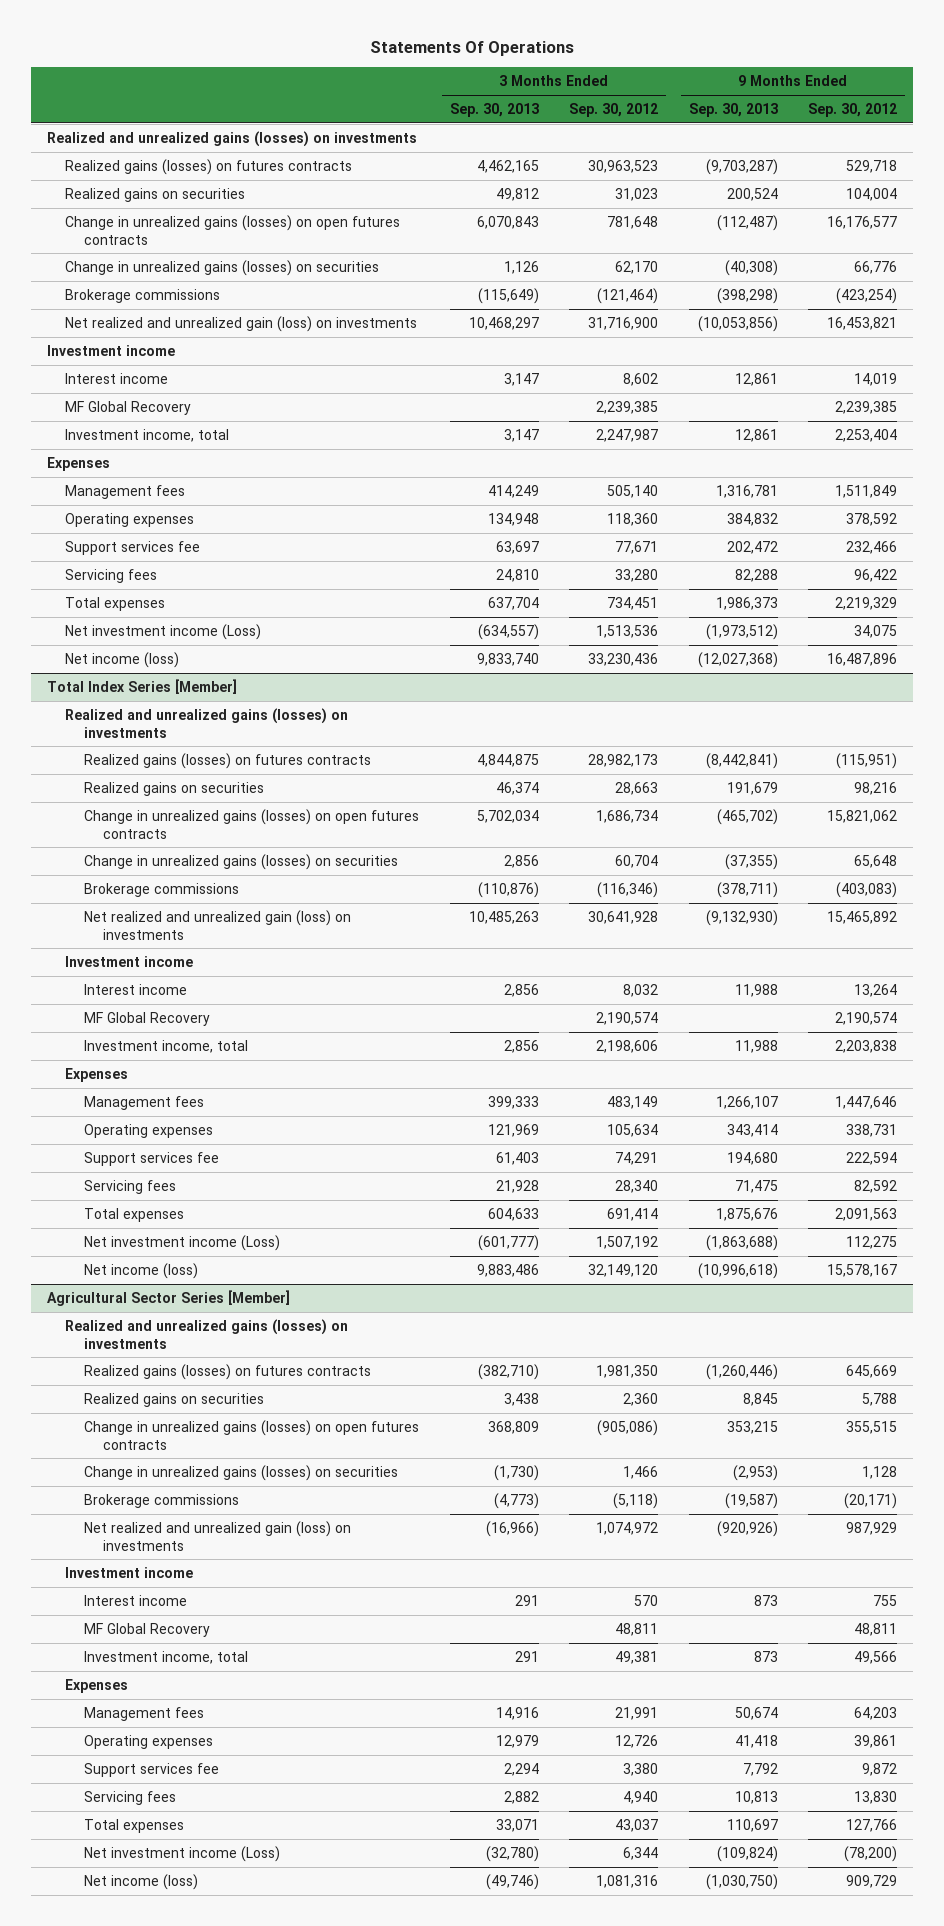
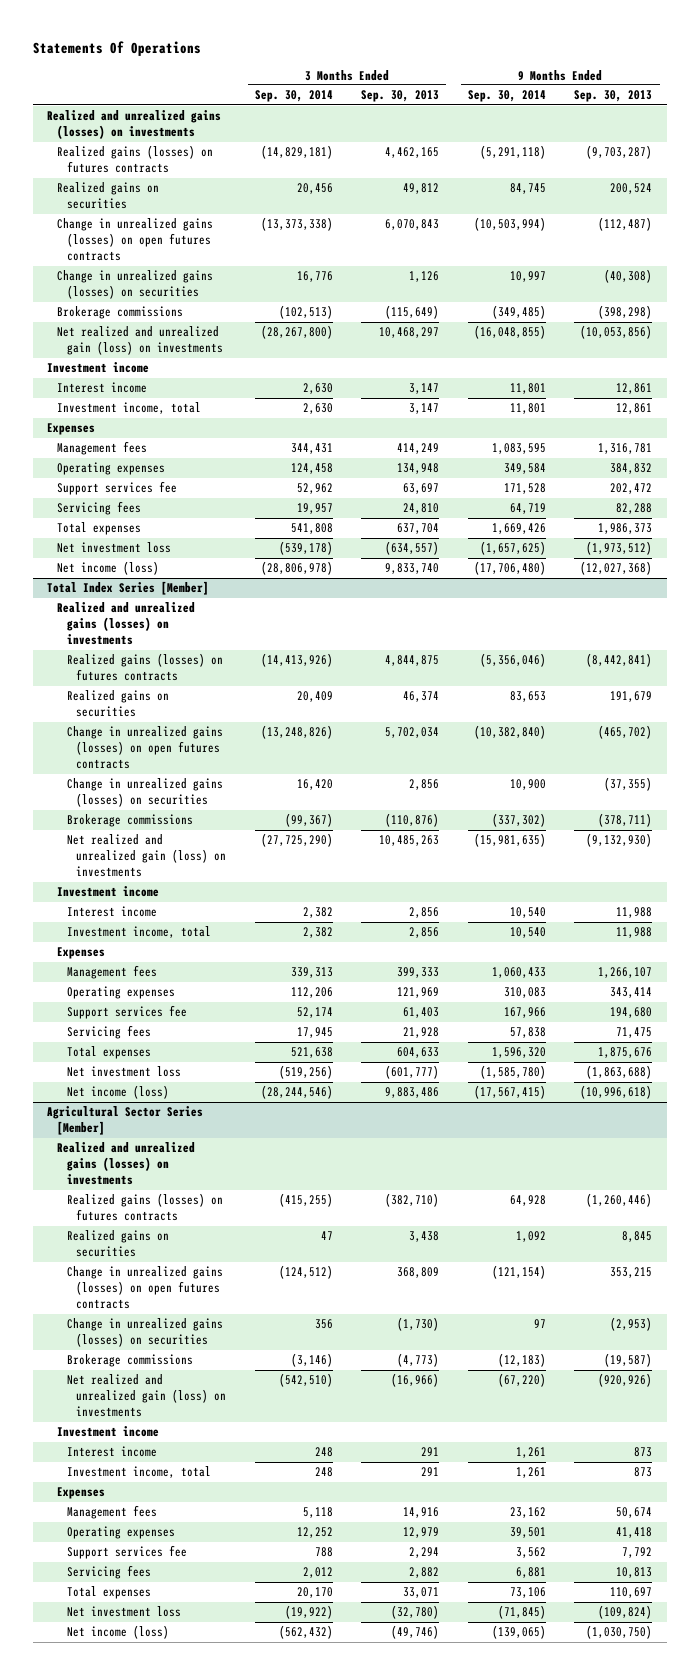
- | 3 Months Ended Sep. 30, 2013 | 3 Months Ended Sep. 30, 2012 | 9 Months Ended Sep. 30, 2013 | 9 Months Ended Sep. 30, 2012
+ | 3 Months Ended Sep. 30, 2014 | 3 Months Ended Sep. 30, 2013 | 9 Months Ended Sep. 30, 2014 | 9 Months Ended Sep. 30, 2013
- MF Global Recovery | | 2,239,385 | | 2,239,385
- Net investment income (Loss) | (634,557) | 1,513,536 | (1,973,512) | 34,075
+ Net investment loss | (539,178) | (634,557) | (1,657,625) | (1,973,512)
@ Total Index Series [Member]
- MF Global Recovery | | 2,190,574 | | 2,190,574
- Net investment income (Loss) | (601,777) | 1,507,192 | (1,863,688) | 112,275
+ Net investment loss | (519,256) | (601,777) | (1,585,780) | (1,863,688)
@ Agricultural Sector Series [Member]
- MF Global Recovery | | 48,811 | | 48,811
- Net investment income (Loss) | (32,780) | 6,344 | (109,824) | (78,200)
+ Net investment loss | (19,922) | (32,780) | (71,845) | (109,824)

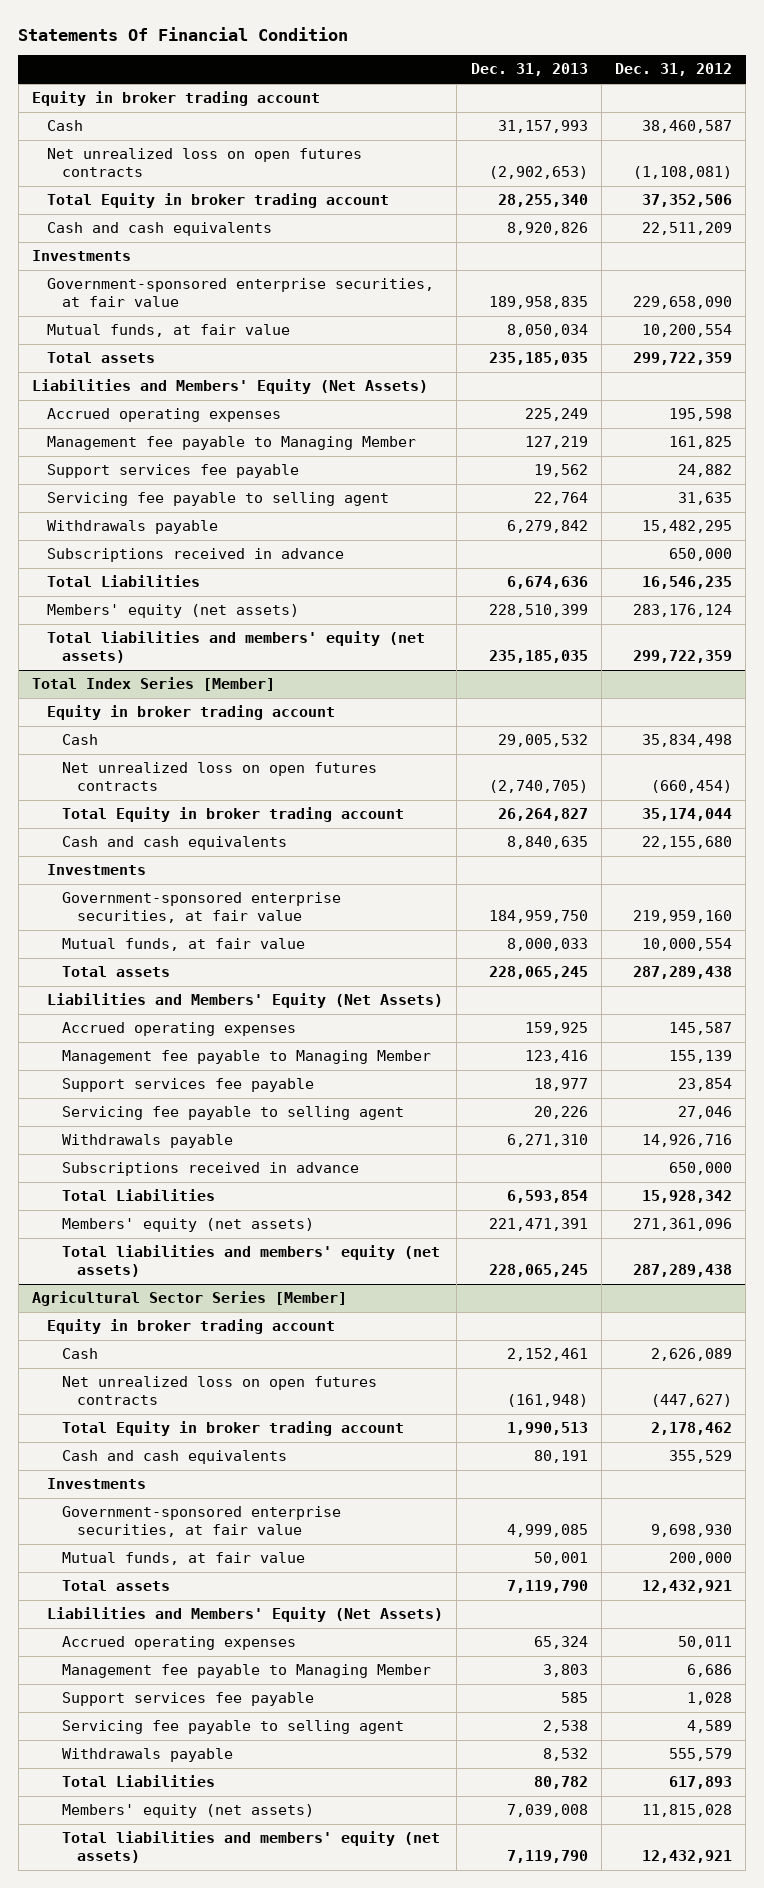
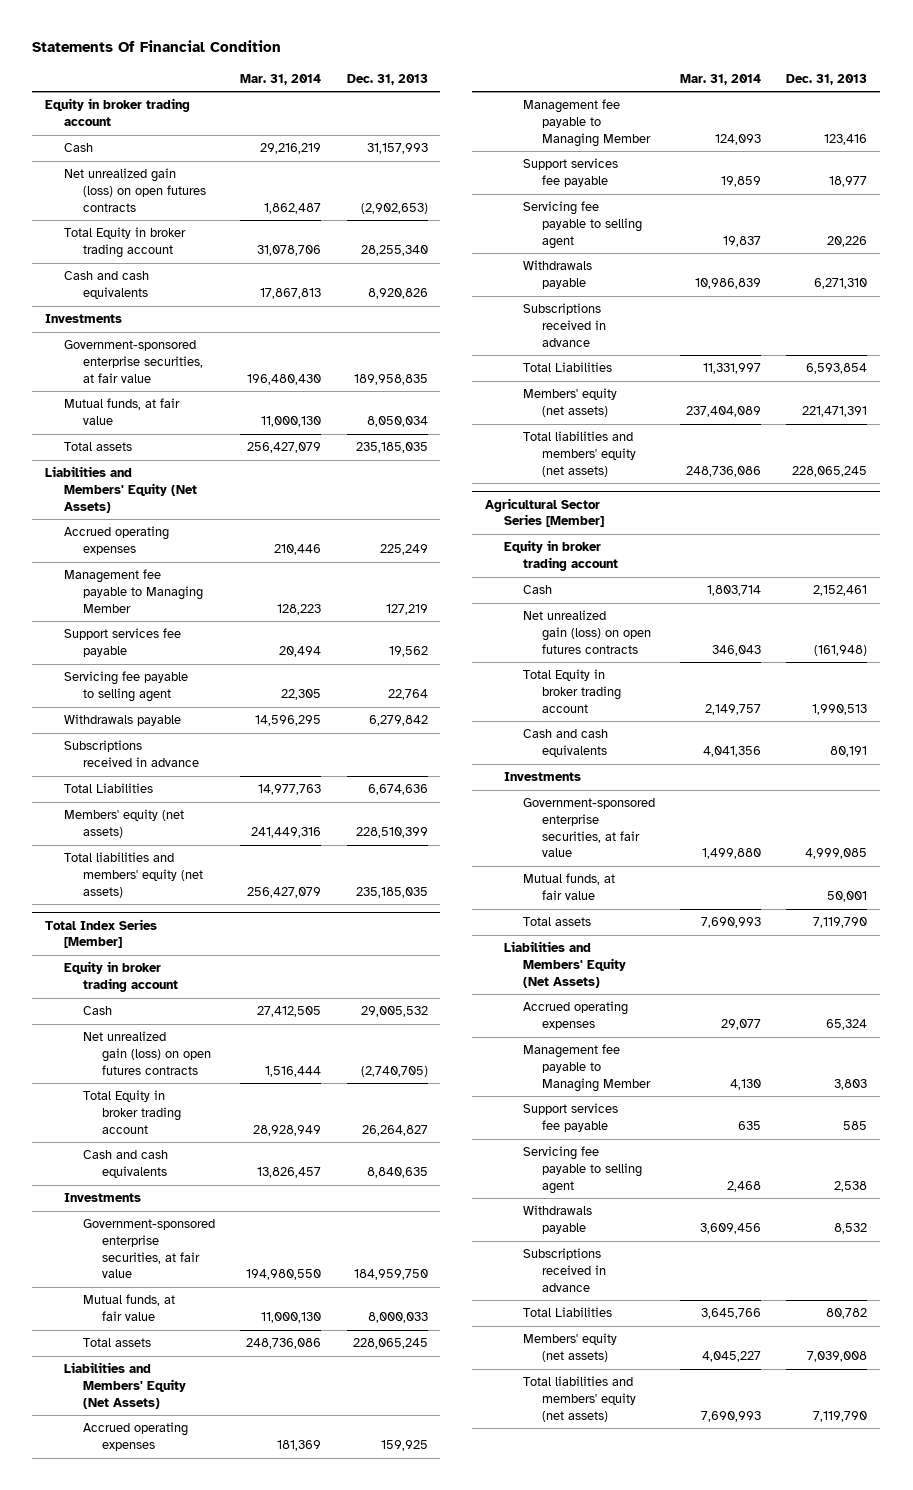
- | Dec. 31, 2013 | Dec. 31, 2012
+ | Mar. 31, 2014 | Dec. 31, 2013
- Net unrealized loss on open futures contracts | (2,902,653) | (1,108,081)
+ Net unrealized gain (loss) on open futures contracts | 1,862,487 | (2,902,653)
@ Total Index Series [Member]
- Net unrealized loss on open futures contracts | (2,740,705) | (660,454)
+ Net unrealized gain (loss) on open futures contracts | 1,516,444 | (2,740,705)
@ Agricultural Sector Series [Member]
- Net unrealized loss on open futures contracts | (161,948) | (447,627)
+ Net unrealized gain (loss) on open futures contracts | 346,043 | (161,948)
+ Subscriptions received in advance

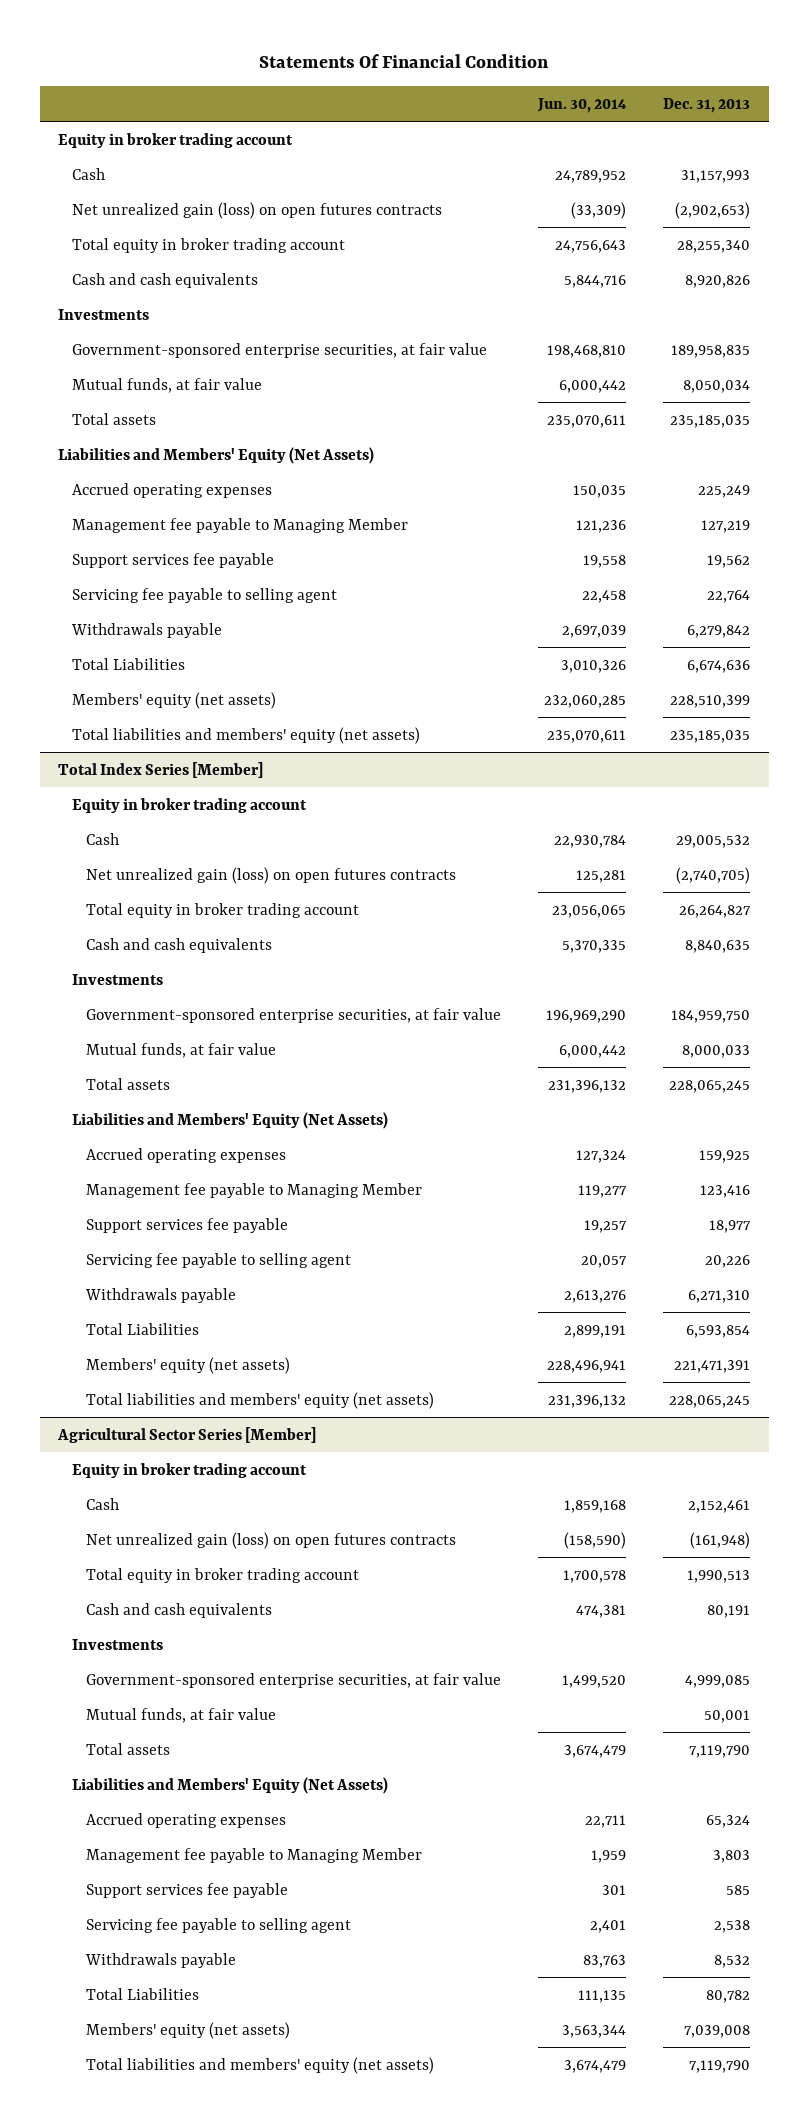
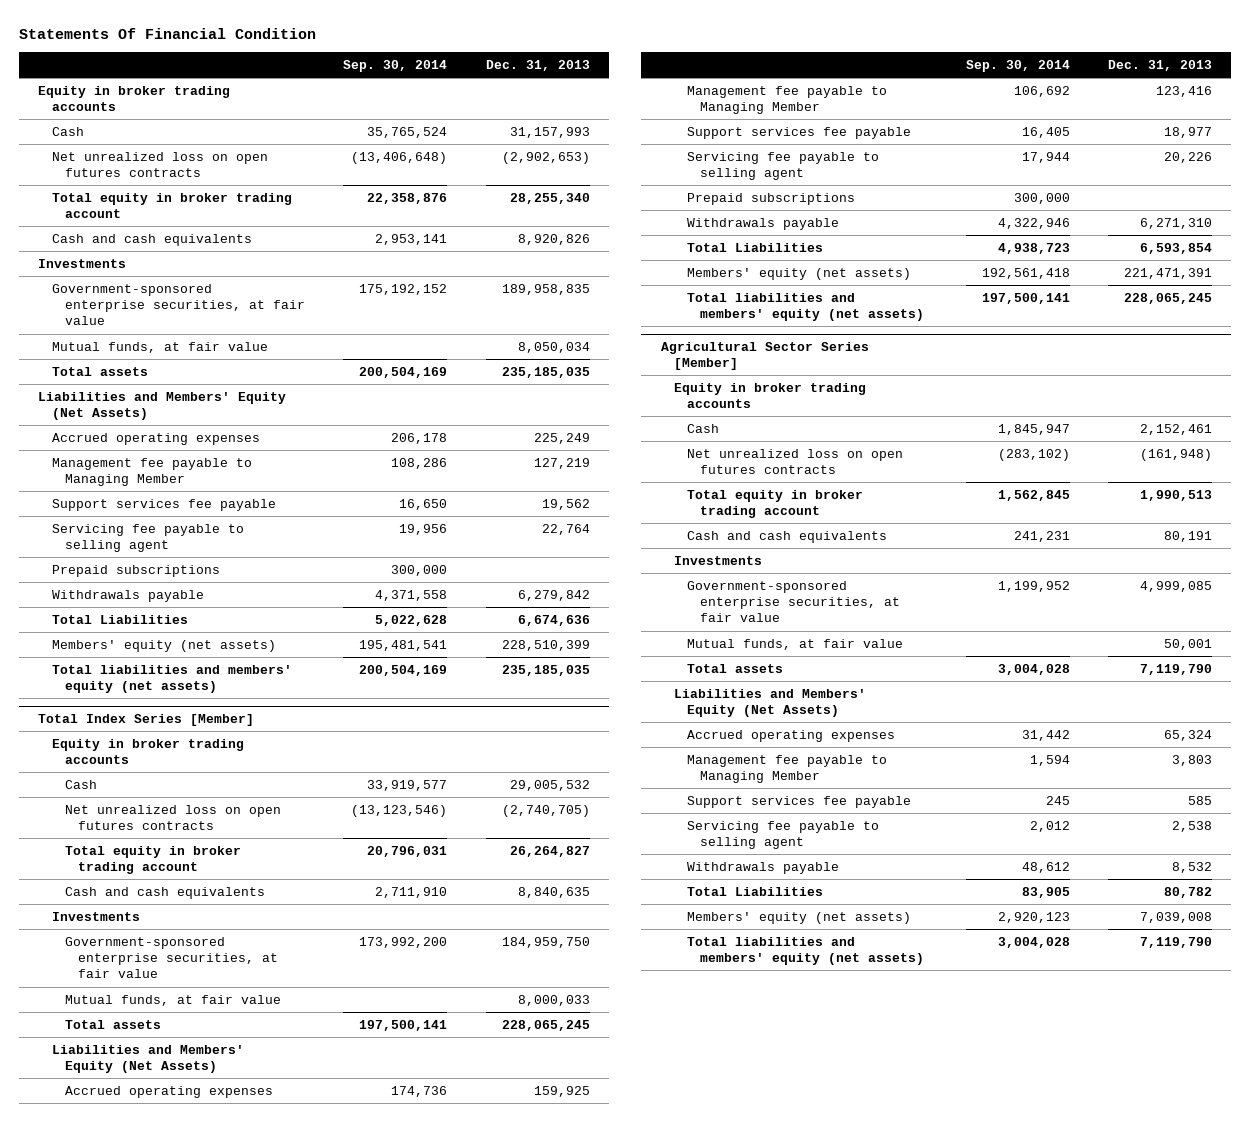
- | Jun. 30, 2014 | Dec. 31, 2013
+ | Sep. 30, 2014 | Dec. 31, 2013
- Equity in broker trading account
+ Equity in broker trading accounts
- Net unrealized gain (loss) on open futures contracts | (33,309) | (2,902,653)
+ Net unrealized loss on open futures contracts | (13,406,648) | (2,902,653)
+ Prepaid subscriptions | 300,000 |
@ Total Index Series [Member]
- Equity in broker trading account
+ Equity in broker trading accounts
- Net unrealized gain (loss) on open futures contracts | 125,281 | (2,740,705)
+ Net unrealized loss on open futures contracts | (13,123,546) | (2,740,705)
+ Prepaid subscriptions | 300,000 |
@ Agricultural Sector Series [Member]
- Equity in broker trading account
+ Equity in broker trading accounts
- Net unrealized gain (loss) on open futures contracts | (158,590) | (161,948)
+ Net unrealized loss on open futures contracts | (283,102) | (161,948)

